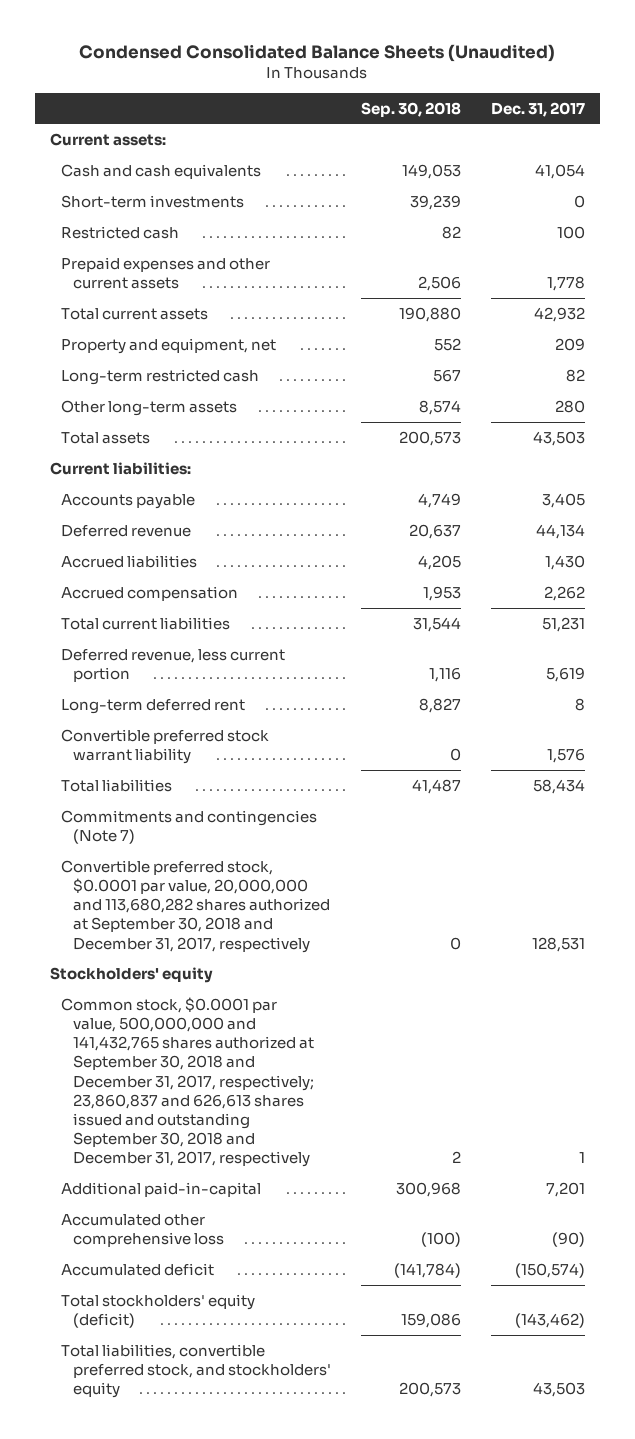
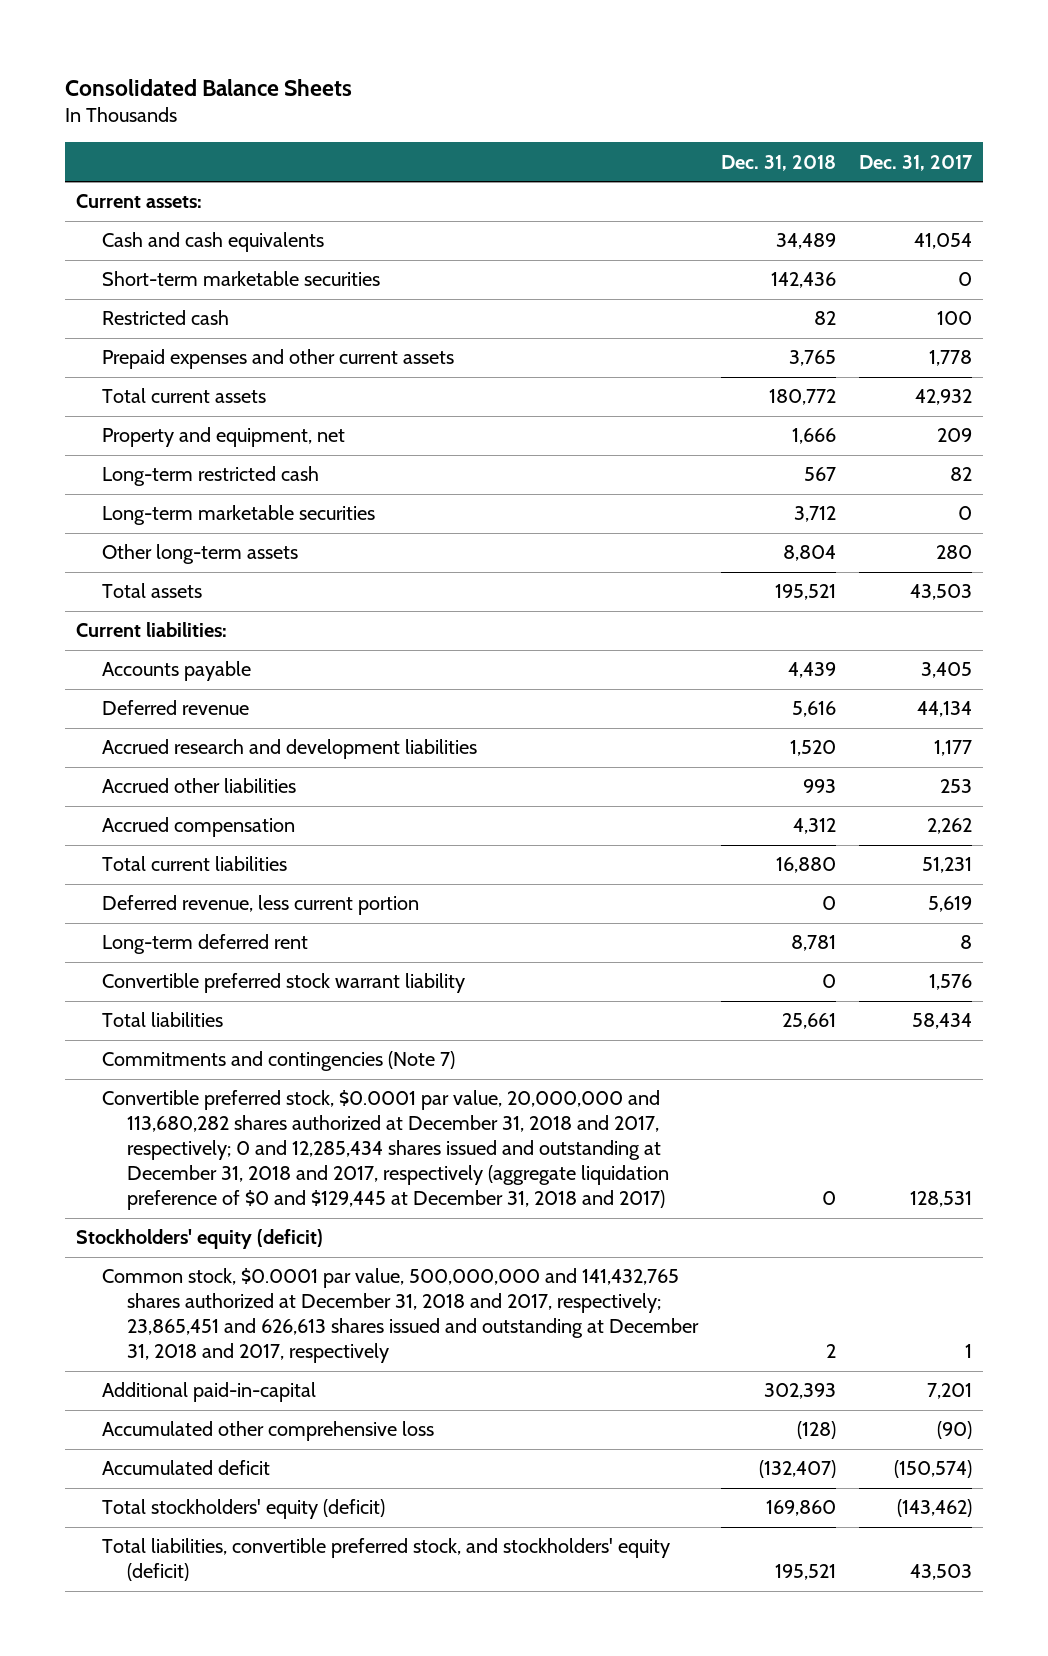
- Condensed Consolidated Balance Sheets (Unaudited)
+ Consolidated Balance Sheets
- | Sep. 30, 2018 | Dec. 31, 2017
+ | Dec. 31, 2018 | Dec. 31, 2017
- Short-term investments | 39,239 | 0
+ Short-term marketable securities | 142,436 | 0
+ Long-term marketable securities | 3,712 | 0
- Accrued liabilities | 4,205 | 1,430
+ Accrued research and development liabilities | 1,520 | 1,177
+ Accrued other liabilities | 993 | 253
- Convertible preferred stock, $0.0001 par value, 20,000,000 and 113,680,282 shares authorized at September 30, 2018 and December 31, 2017, respectively | 0 | 128,531
- Stockholders' equity
- Common stock, $0.0001 par value, 500,000,000 and 141,432,765 shares authorized at September 30, 2018 and December 31, 2017, respectively; 23,860,837 and 626,613 shares issued and outstanding September 30, 2018 and December 31, 2017, respectively | 2 | 1
+ Convertible preferred stock, $0.0001 par value, 20,000,000 and 113,680,282 shares authorized at December 31, 2018 and 2017, respectively; 0 and 12,285,434 shares issued and outstanding at December 31, 2018 and 2017, respectively (aggregate liquidation preference of $0 and $129,445 at December 31, 2018 and 2017) | 0 | 128,531
+ Stockholders' equity (deficit)
+ Common stock, $0.0001 par value, 500,000,000 and 141,432,765 shares authorized at December 31, 2018 and 2017, respectively; 23,865,451 and 626,613 shares issued and outstanding at December 31, 2018 and 2017, respectively | 2 | 1
- Total liabilities, convertible preferred stock, and stockholders' equity | 200,573 | 43,503
+ Total liabilities, convertible preferred stock, and stockholders' equity (deficit) | 195,521 | 43,503

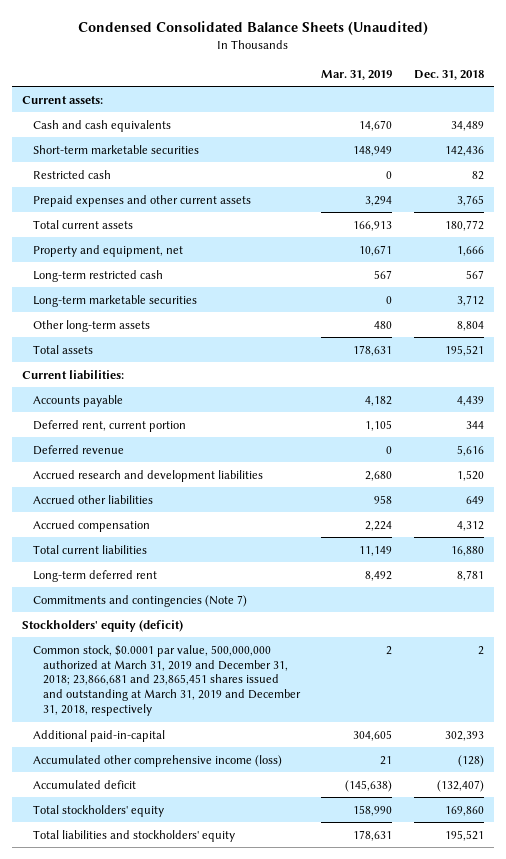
- Consolidated Balance Sheets
+ Condensed Consolidated Balance Sheets (Unaudited)
- | Dec. 31, 2018 | Dec. 31, 2017
+ | Mar. 31, 2019 | Dec. 31, 2018
+ Deferred rent, current portion | 1,105 | 344
- Accrued other liabilities | 993 | 253
+ Accrued other liabilities | 958 | 649
- Deferred revenue, less current portion | 0 | 5,619
- Convertible preferred stock warrant liability | 0 | 1,576
- Total liabilities | 25,661 | 58,434
- Convertible preferred stock, $0.0001 par value, 20,000,000 and 113,680,282 shares authorized at December 31, 2018 and 2017, respectively; 0 and 12,285,434 shares issued and outstanding at December 31, 2018 and 2017, respectively (aggregate liquidation preference of $0 and $129,445 at December 31, 2018 and 2017) | 0 | 128,531
- Common stock, $0.0001 par value, 500,000,000 and 141,432,765 shares authorized at December 31, 2018 and 2017, respectively; 23,865,451 and 626,613 shares issued and outstanding at December 31, 2018 and 2017, respectively | 2 | 1
+ Common stock, $0.0001 par value, 500,000,000 authorized at March 31, 2019 and December 31, 2018; 23,866,681 and 23,865,451 shares issued and outstanding at March 31, 2019 and December 31, 2018, respectively | 2 | 2
- Accumulated other comprehensive loss | (128) | (90)
+ Accumulated other comprehensive income (loss) | 21 | (128)
- Total stockholders' equity (deficit) | 169,860 | (143,462)
- Total liabilities, convertible preferred stock, and stockholders' equity (deficit) | 195,521 | 43,503
+ Total stockholders' equity | 158,990 | 169,860
+ Total liabilities and stockholders' equity | 178,631 | 195,521

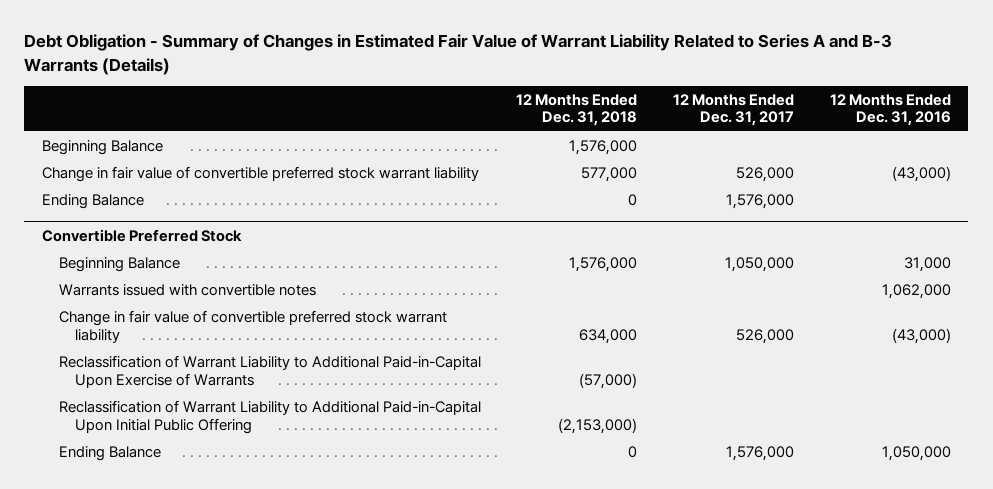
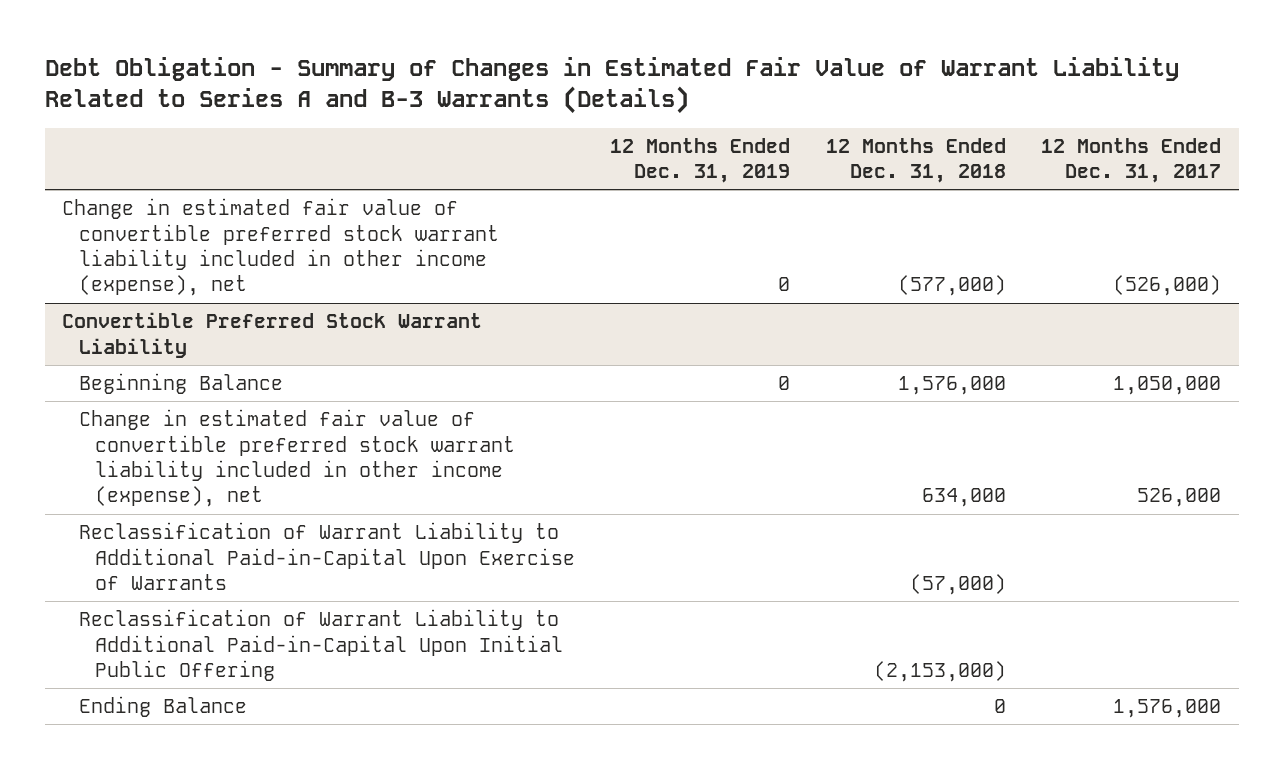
- | 12 Months Ended Dec. 31, 2018 | 12 Months Ended Dec. 31, 2017 | 12 Months Ended Dec. 31, 2016
+ | 12 Months Ended Dec. 31, 2019 | 12 Months Ended Dec. 31, 2018 | 12 Months Ended Dec. 31, 2017
- Beginning Balance | 1,576,000 | |
- Change in fair value of convertible preferred stock warrant liability | 577,000 | 526,000 | (43,000)
- Ending Balance | 0 | 1,576,000 |
- Convertible Preferred Stock
+ Change in estimated fair value of convertible preferred stock warrant liability included in other income (expense), net | 0 | (577,000) | (526,000)
+ Convertible Preferred Stock Warrant Liability
- Warrants issued with convertible notes | | | 1,062,000
- Change in fair value of convertible preferred stock warrant liability | 634,000 | 526,000 | (43,000)
+ Change in estimated fair value of convertible preferred stock warrant liability included in other income (expense), net | | 634,000 | 526,000

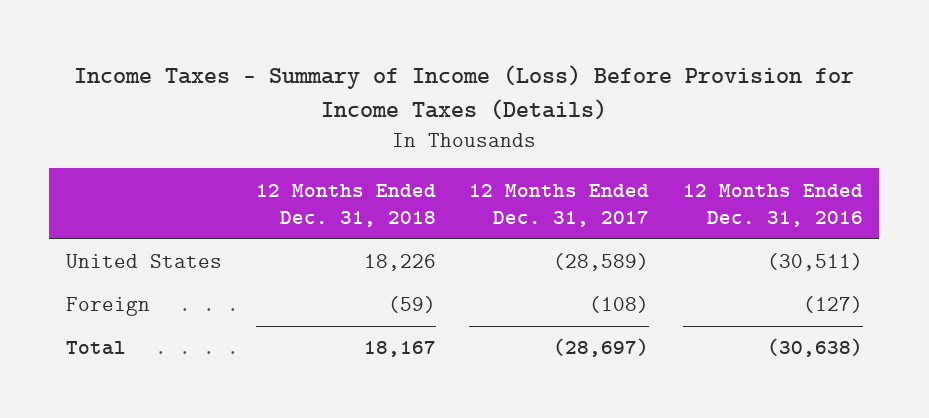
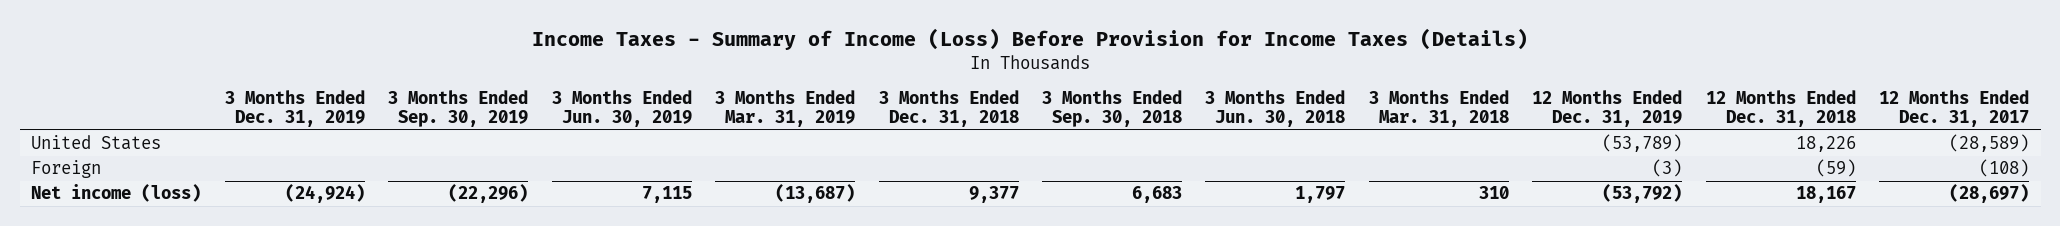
- | 12 Months Ended Dec. 31, 2018 | 12 Months Ended Dec. 31, 2017 | 12 Months Ended Dec. 31, 2016
+ | 3 Months Ended Dec. 31, 2019 | 3 Months Ended Sep. 30, 2019 | 3 Months Ended Jun. 30, 2019 | 3 Months Ended Mar. 31, 2019 | 3 Months Ended Dec. 31, 2018 | 3 Months Ended Sep. 30, 2018 | 3 Months Ended Jun. 30, 2018 | 3 Months Ended Mar. 31, 2018 | 12 Months Ended Dec. 31, 2019 | 12 Months Ended Dec. 31, 2018 | 12 Months Ended Dec. 31, 2017
- Total | 18,167 | (28,697) | (30,638)
+ Net income (loss) | (24,924) | (22,296) | 7,115 | (13,687) | 9,377 | 6,683 | 1,797 | 310 | (53,792) | 18,167 | (28,697)

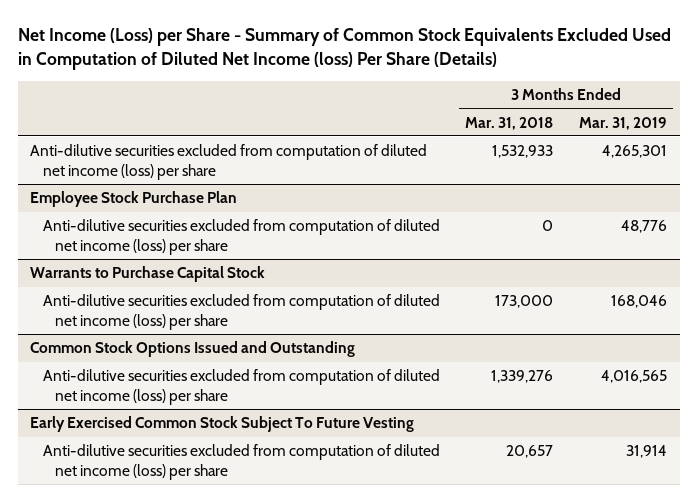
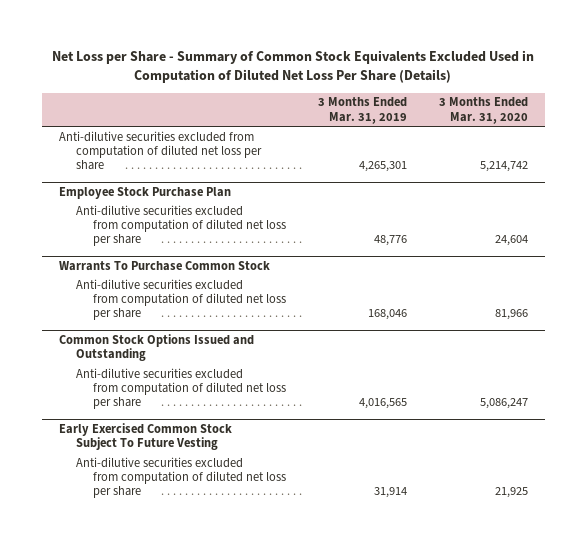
- Net Income (Loss) per Share - Summary of Common Stock Equivalents Excluded Used in Computation of Diluted Net Income (loss) Per Share (Details)
+ Net Loss per Share - Summary of Common Stock Equivalents Excluded Used in Computation of Diluted Net Loss Per Share (Details)
- | 3 Months Ended Mar. 31, 2018 | 3 Months Ended Mar. 31, 2019
+ | 3 Months Ended Mar. 31, 2019 | 3 Months Ended Mar. 31, 2020
- Anti-dilutive securities excluded from computation of diluted net income (loss) per share | 1,532,933 | 4,265,301
+ Anti-dilutive securities excluded from computation of diluted net loss per share | 4,265,301 | 5,214,742
@ Employee Stock Purchase Plan
- Anti-dilutive securities excluded from computation of diluted net income (loss) per share | 0 | 48,776
- Warrants to Purchase Capital Stock
- Anti-dilutive securities excluded from computation of diluted net income (loss) per share | 173,000 | 168,046
@ Employee Stock Purchase Plan
+ Anti-dilutive securities excluded from computation of diluted net loss per share | 48,776 | 24,604
+ Warrants To Purchase Common Stock
+ Anti-dilutive securities excluded from computation of diluted net loss per share | 168,046 | 81,966
@ Common Stock Options Issued and Outstanding
- Anti-dilutive securities excluded from computation of diluted net income (loss) per share | 1,339,276 | 4,016,565
+ Anti-dilutive securities excluded from computation of diluted net loss per share | 4,016,565 | 5,086,247
@ Early Exercised Common Stock Subject To Future Vesting
- Anti-dilutive securities excluded from computation of diluted net income (loss) per share | 20,657 | 31,914
+ Anti-dilutive securities excluded from computation of diluted net loss per share | 31,914 | 21,925

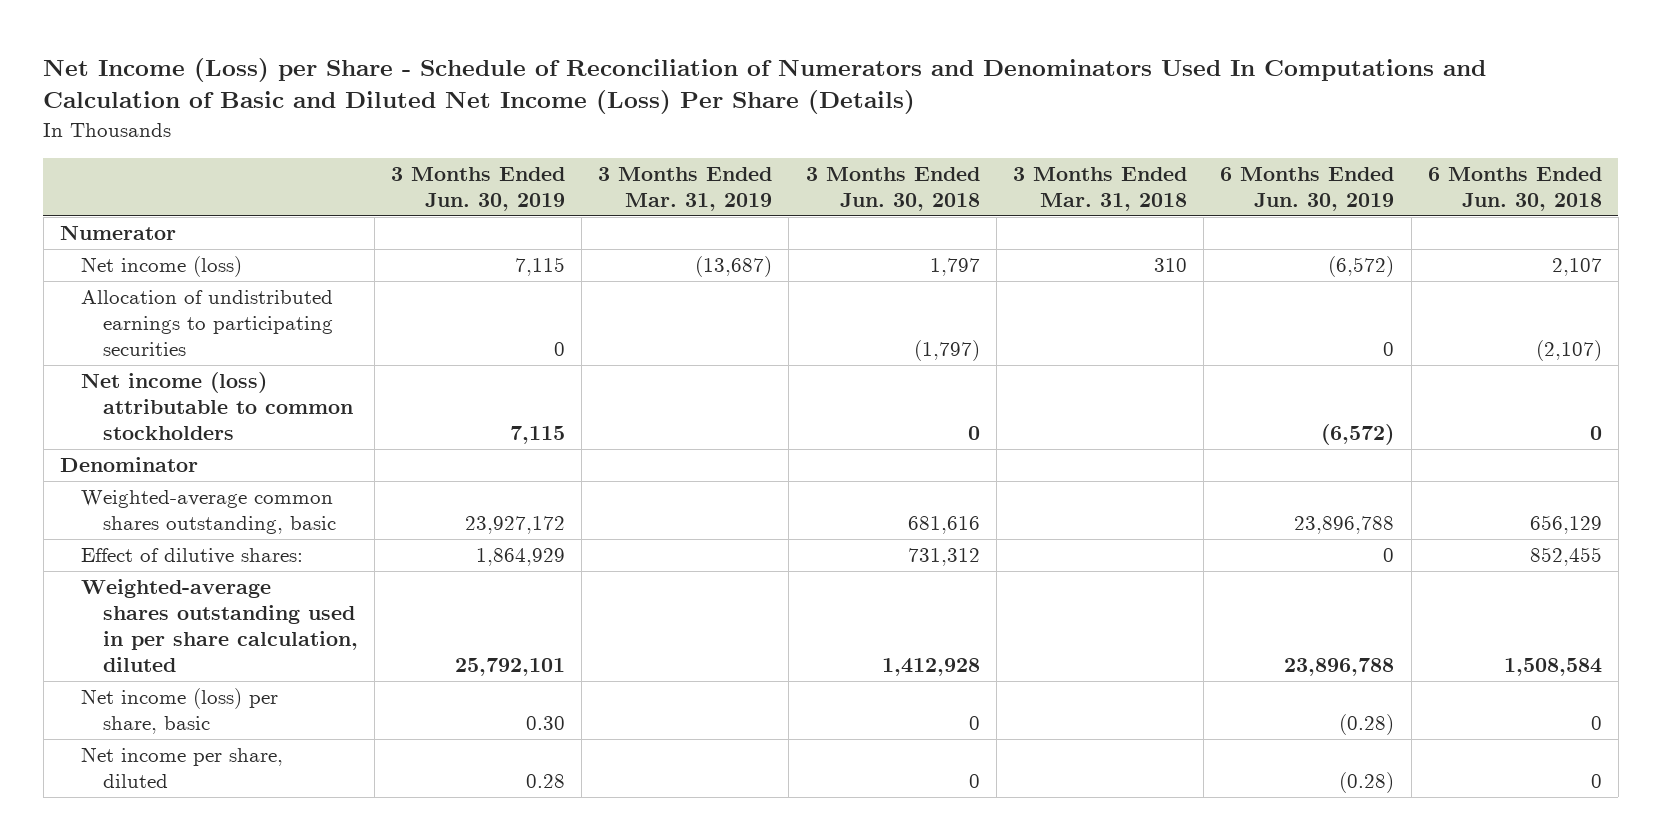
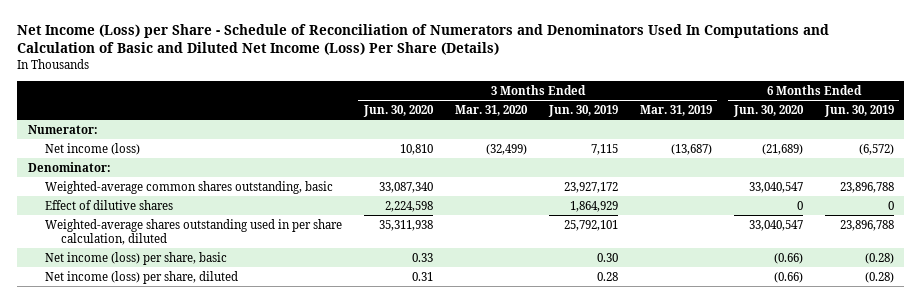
- | 3 Months Ended Jun. 30, 2019 | 3 Months Ended Mar. 31, 2019 | 3 Months Ended Jun. 30, 2018 | 3 Months Ended Mar. 31, 2018 | 6 Months Ended Jun. 30, 2019 | 6 Months Ended Jun. 30, 2018
+ | 3 Months Ended Jun. 30, 2020 | 3 Months Ended Mar. 31, 2020 | 3 Months Ended Jun. 30, 2019 | 3 Months Ended Mar. 31, 2019 | 6 Months Ended Jun. 30, 2020 | 6 Months Ended Jun. 30, 2019
- Numerator
+ Numerator:
- Allocation of undistributed earnings to participating securities | 0 | | (1,797) | | 0 | (2,107)
- Net income (loss) attributable to common stockholders | 7,115 | | 0 | | (6,572) | 0
- Denominator
+ Denominator:
- Effect of dilutive shares: | 1,864,929 | | 731,312 | | 0 | 852,455
+ Effect of dilutive shares | 2,224,598 | | 1,864,929 | | 0 | 0
- Net income per share, diluted | 0.28 | | 0 | | (0.28) | 0
+ Net income (loss) per share, diluted | 0.31 | | 0.28 | | (0.66) | (0.28)

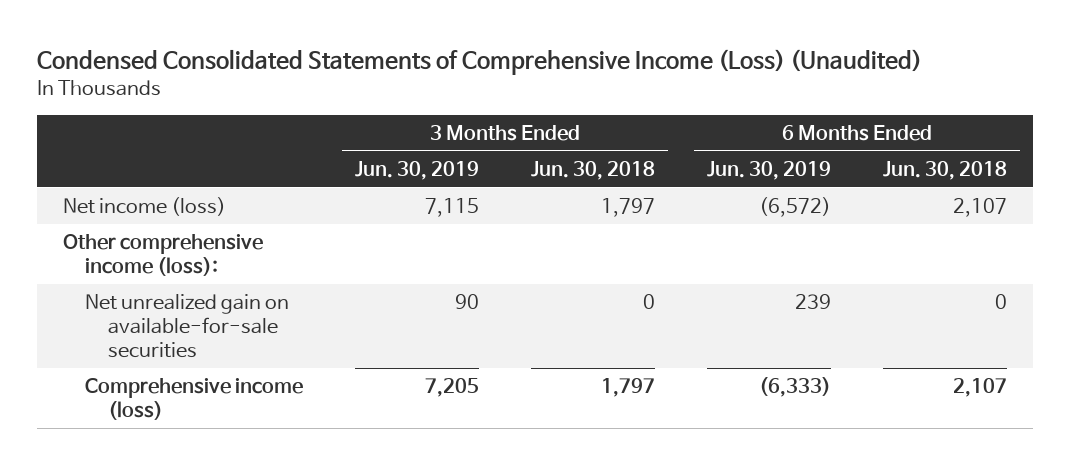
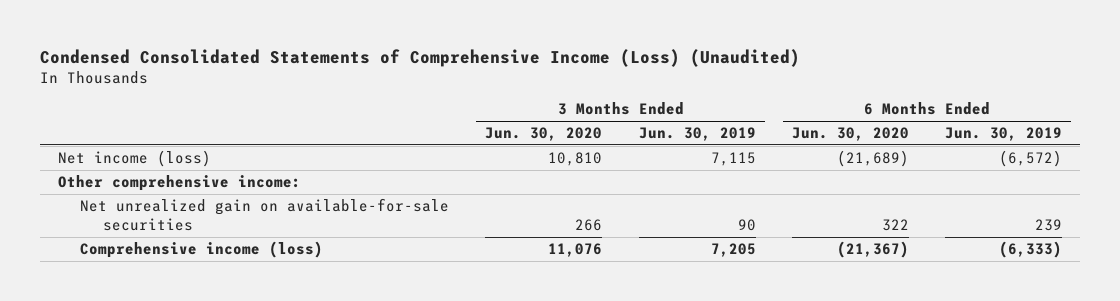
- | 3 Months Ended Jun. 30, 2019 | 3 Months Ended Jun. 30, 2018 | 6 Months Ended Jun. 30, 2019 | 6 Months Ended Jun. 30, 2018
+ | 3 Months Ended Jun. 30, 2020 | 3 Months Ended Jun. 30, 2019 | 6 Months Ended Jun. 30, 2020 | 6 Months Ended Jun. 30, 2019
- Other comprehensive income (loss):
+ Other comprehensive income:

